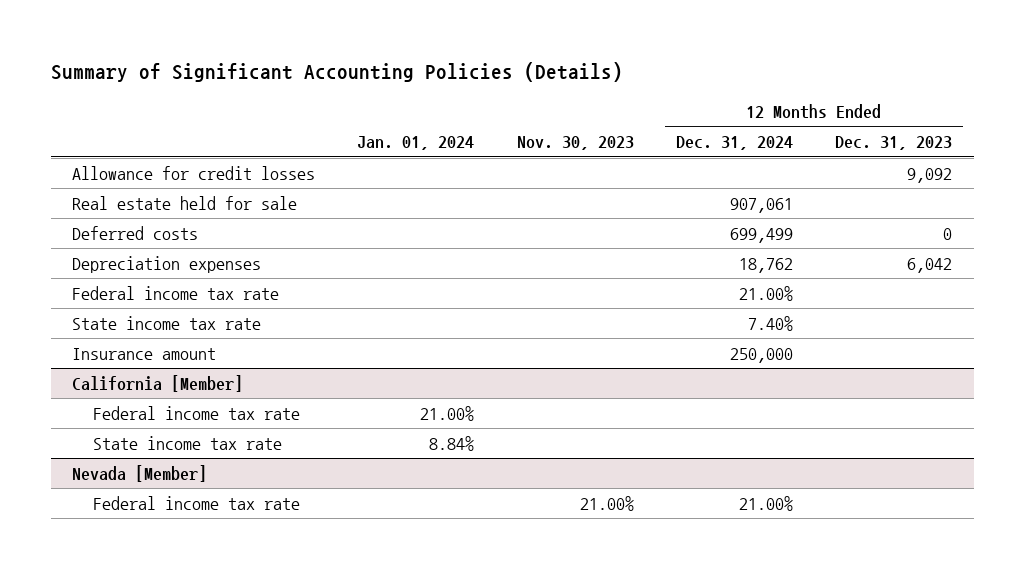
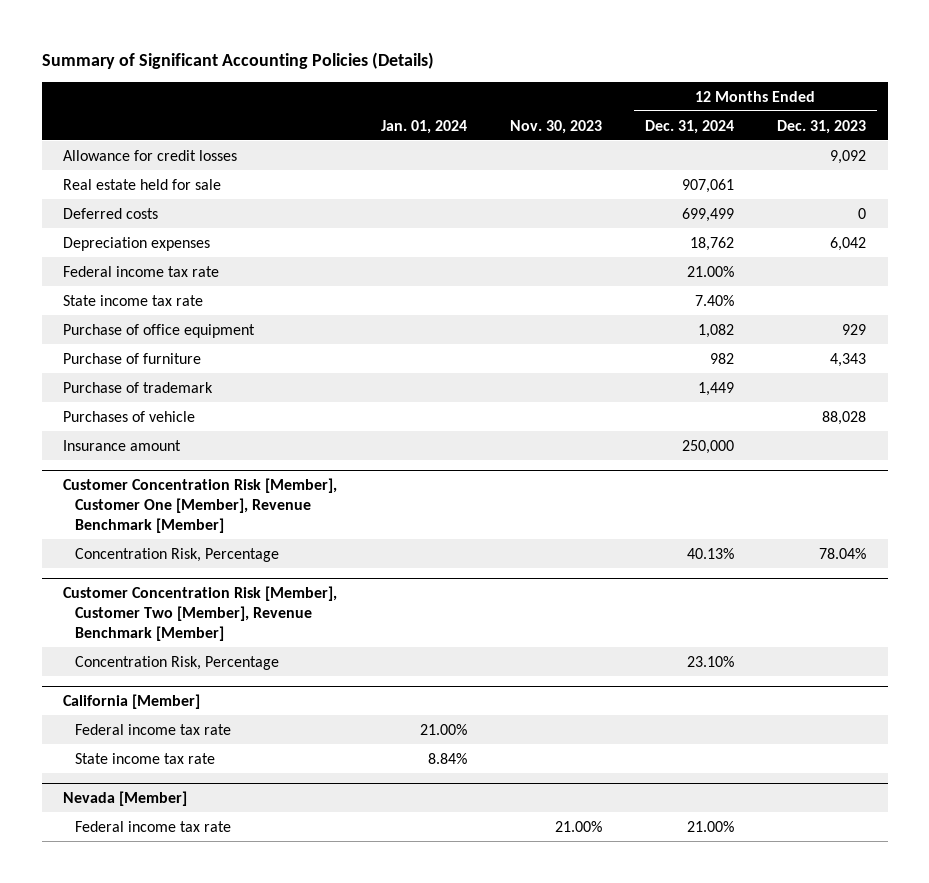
+ Purchase of office equipment | | | 1,082 | 929
+ Purchase of furniture | | | 982 | 4,343
+ Purchase of trademark | | | 1,449 |
+ Purchases of vehicle | | | | 88,028
+ Customer Concentration Risk [Member], Customer One [Member], Revenue Benchmark [Member]
+ Concentration Risk, Percentage | | | 40.13% | 78.04%
+ Customer Concentration Risk [Member], Customer Two [Member], Revenue Benchmark [Member]
+ Concentration Risk, Percentage | | | 23.10% |

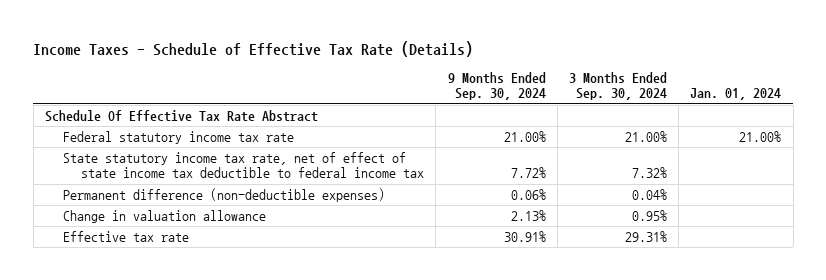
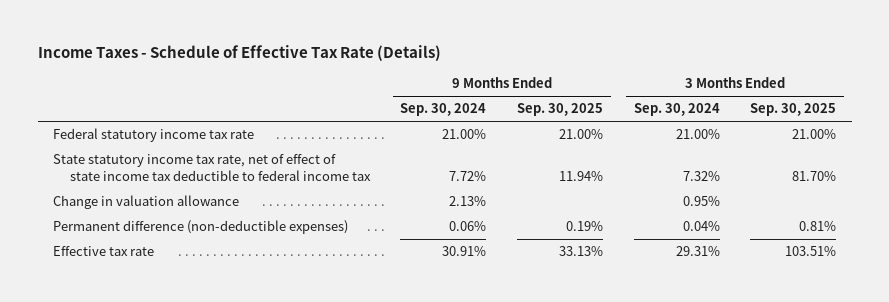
- | 9 Months Ended Sep. 30, 2024 | 3 Months Ended Sep. 30, 2024 | Jan. 01, 2024
+ | 9 Months Ended Sep. 30, 2024 | 9 Months Ended Sep. 30, 2025 | 3 Months Ended Sep. 30, 2024 | 3 Months Ended Sep. 30, 2025
- Schedule Of Effective Tax Rate Abstract
moved down: Permanent difference (non-deductible expenses) | 0.06% | 0.19% | 0.04% | 0.81%

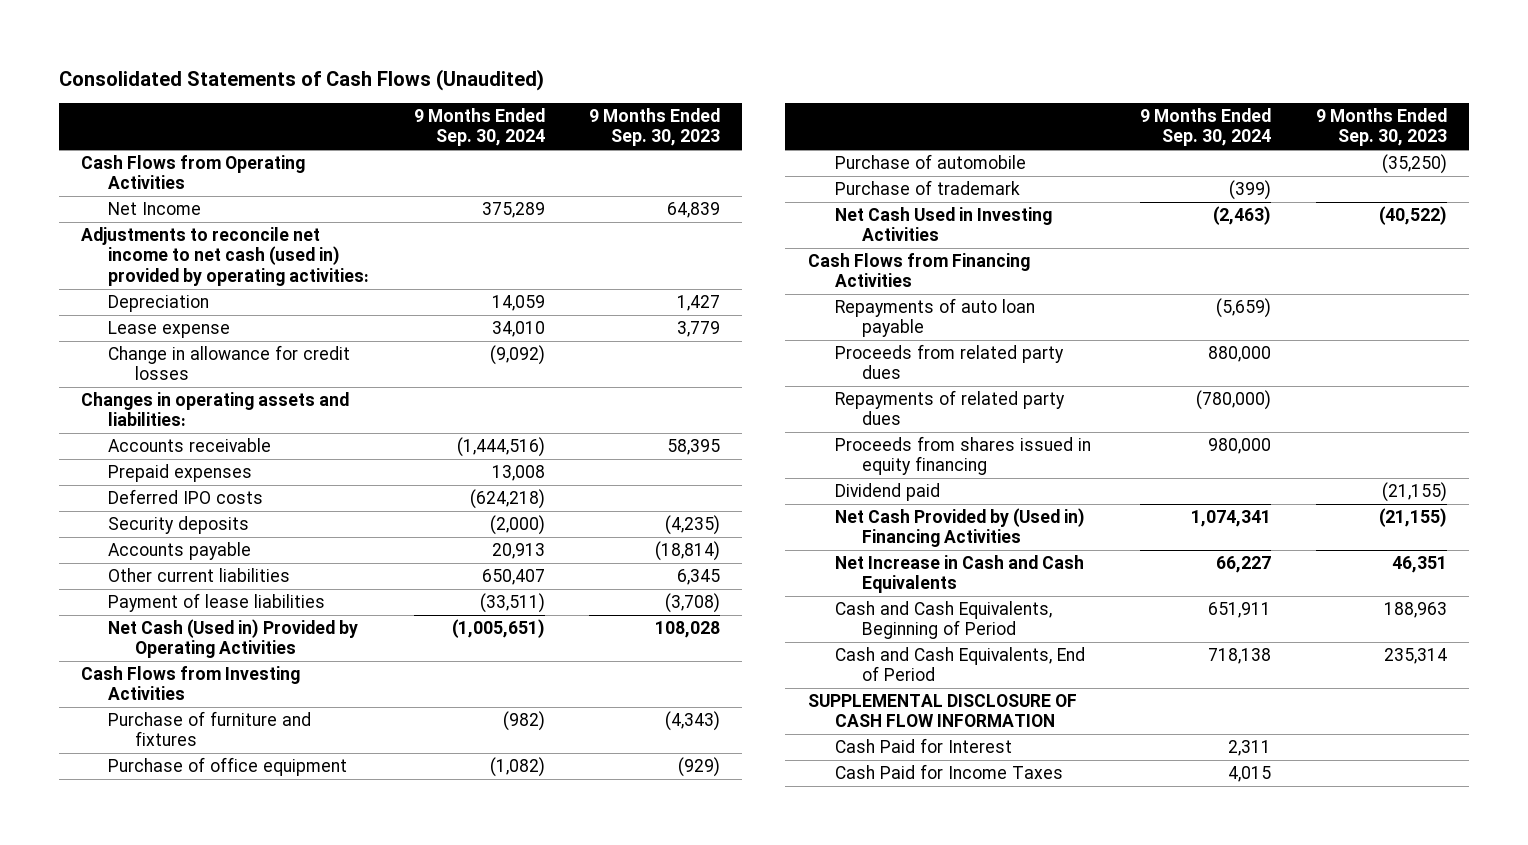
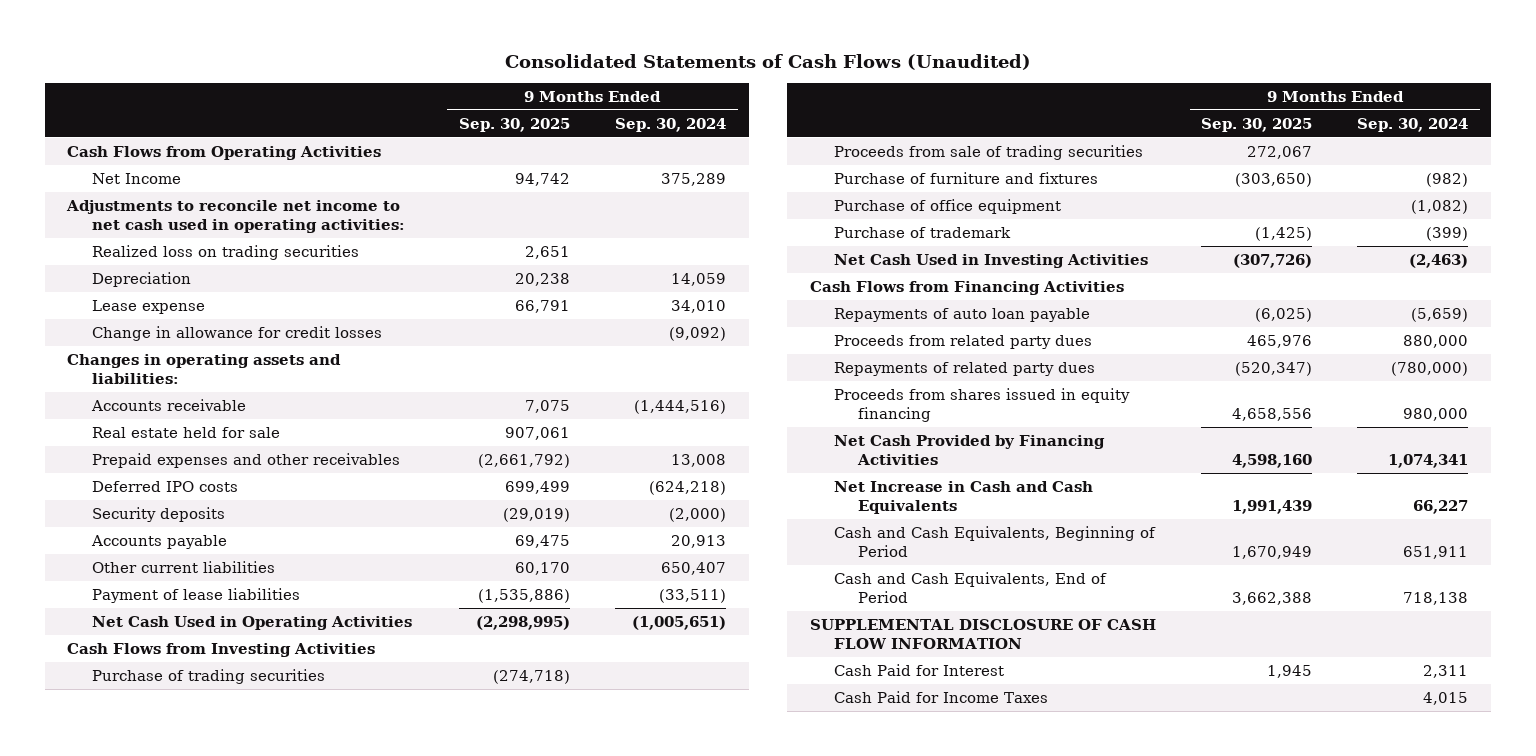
- | 9 Months Ended Sep. 30, 2024 | 9 Months Ended Sep. 30, 2023
+ | 9 Months Ended Sep. 30, 2025 | 9 Months Ended Sep. 30, 2024
- Adjustments to reconcile net income to net cash (used in) provided by operating activities:
+ Adjustments to reconcile net income to net cash used in operating activities:
+ Realized loss on trading securities | 2,651 |
- Prepaid expenses | 13,008 |
+ Real estate held for sale | 907,061 |
+ Prepaid expenses and other receivables | (2,661,792) | 13,008
- Net Cash (Used in) Provided by Operating Activities | (1,005,651) | 108,028
+ Net Cash Used in Operating Activities | (2,298,995) | (1,005,651)
+ Purchase of trading securities | (274,718) |
+ Proceeds from sale of trading securities | 272,067 |
- Purchase of automobile | | (35,250)
- Dividend paid | | (21,155)
- Net Cash Provided by (Used in) Financing Activities | 1,074,341 | (21,155)
+ Net Cash Provided by Financing Activities | 4,598,160 | 1,074,341

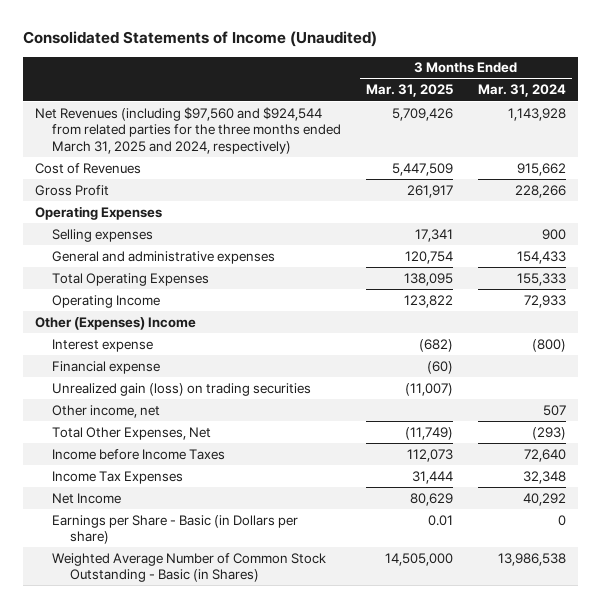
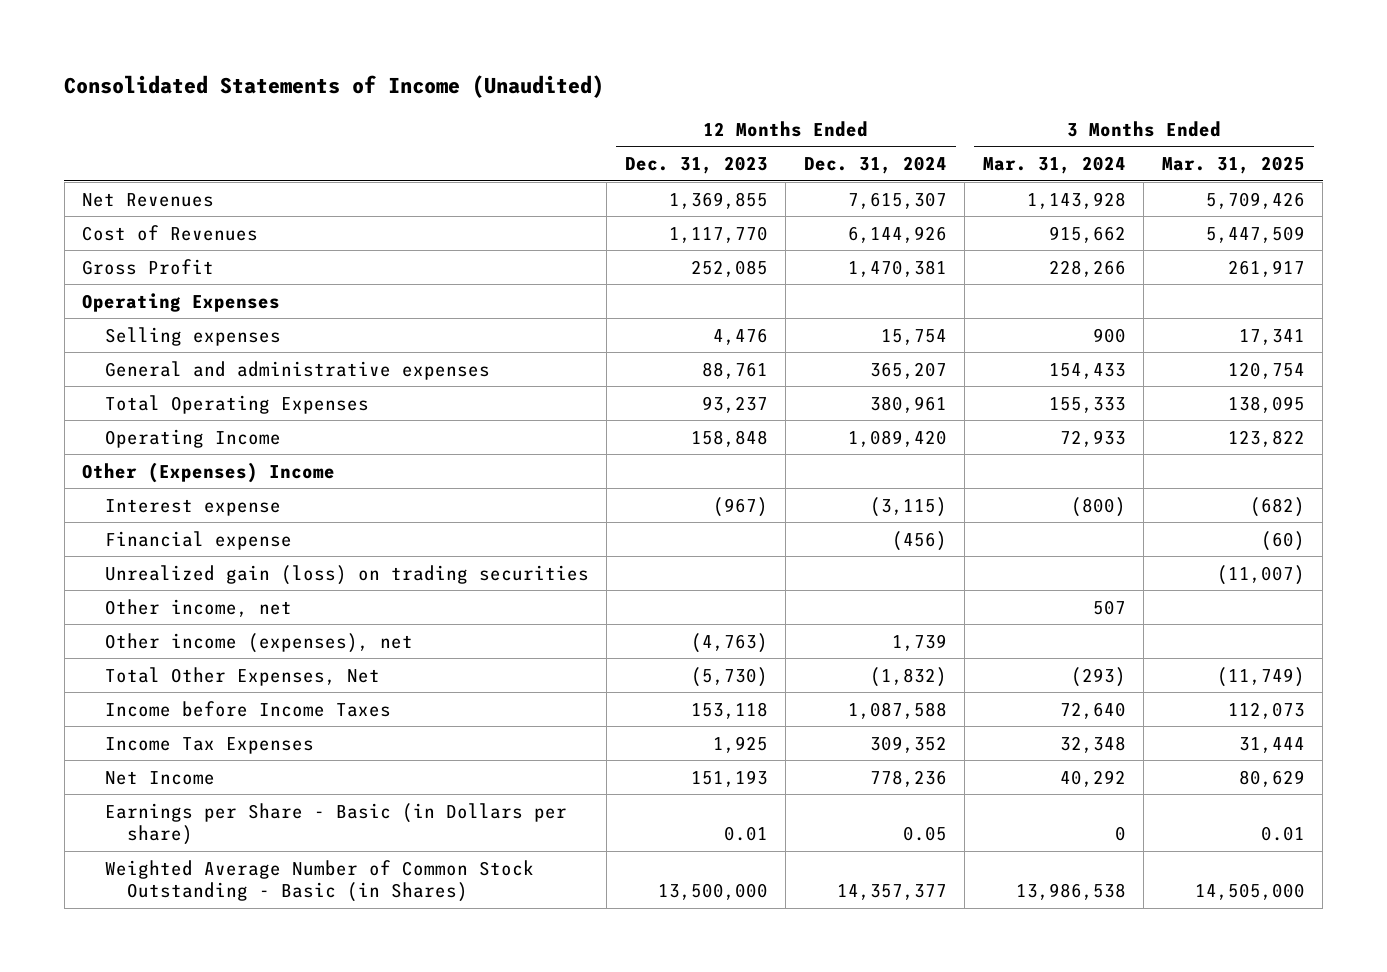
- | 3 Months Ended Mar. 31, 2025 | 3 Months Ended Mar. 31, 2024
+ | 12 Months Ended Dec. 31, 2023 | 12 Months Ended Dec. 31, 2024 | 3 Months Ended Mar. 31, 2024 | 3 Months Ended Mar. 31, 2025
- Net Revenues (including $97,560 and $924,544 from related parties for the three months ended March 31, 2025 and 2024, respectively) | 5,709,426 | 1,143,928
+ Net Revenues | 1,369,855 | 7,615,307 | 1,143,928 | 5,709,426
+ Other income (expenses), net | (4,763) | 1,739 | |

